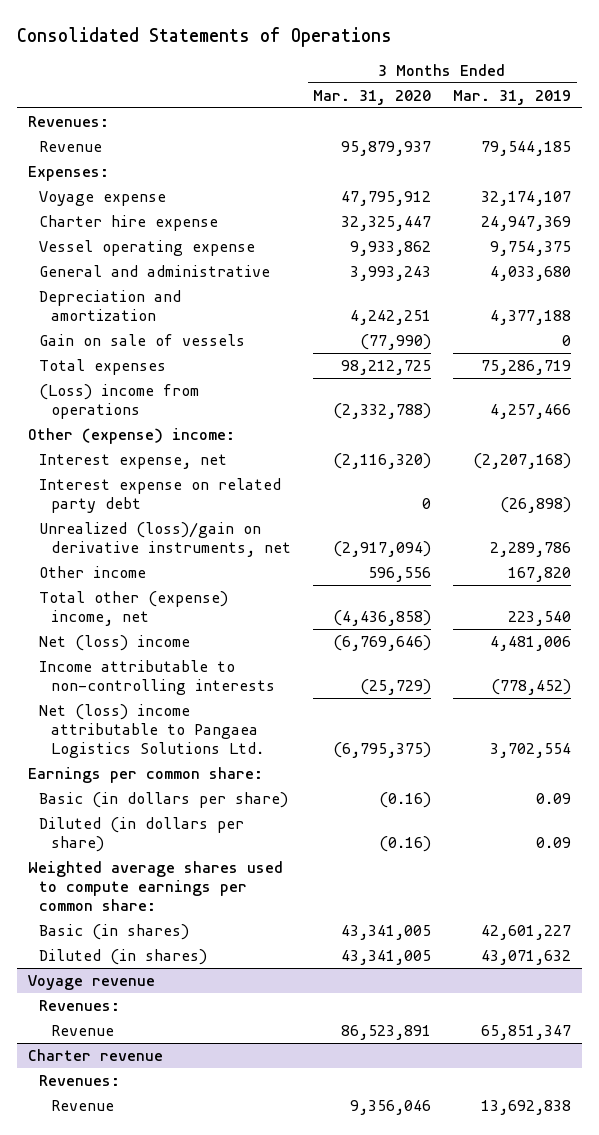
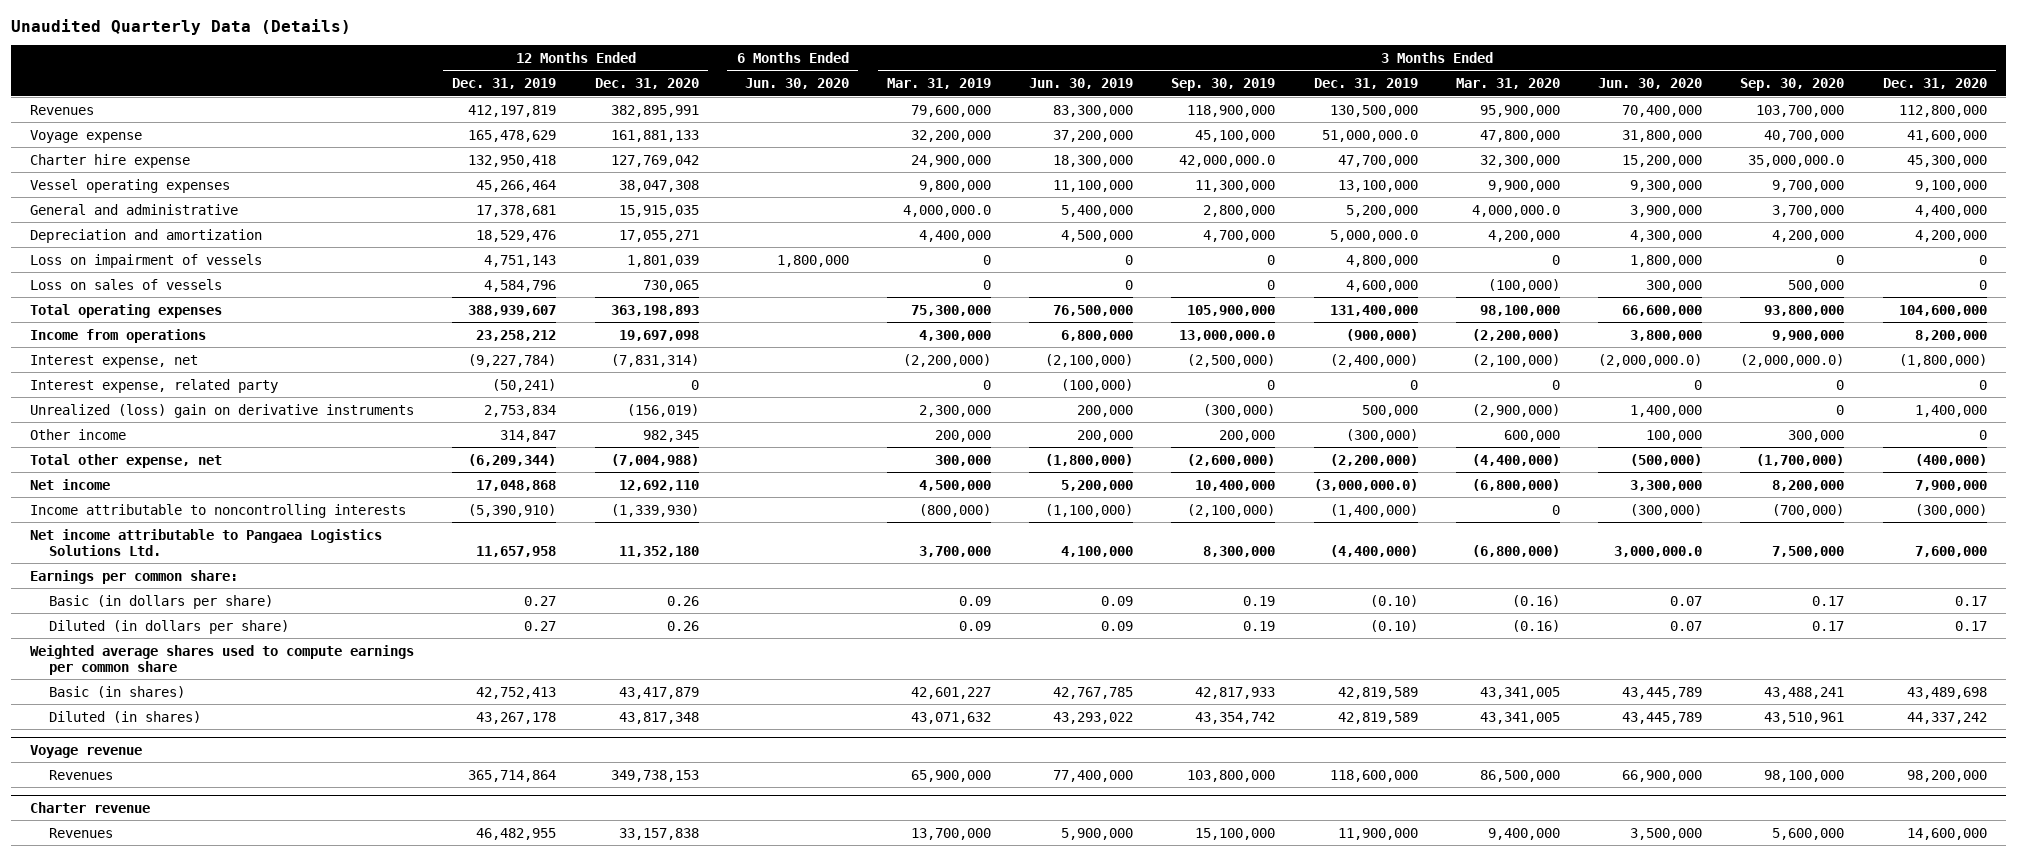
- Consolidated Statements of Operations
+ Unaudited Quarterly Data (Details)
- | 3 Months Ended Mar. 31, 2020 | 3 Months Ended Mar. 31, 2019
+ | 12 Months Ended Dec. 31, 2019 | 12 Months Ended Dec. 31, 2020 | 6 Months Ended Jun. 30, 2020 | 3 Months Ended Mar. 31, 2019 | 3 Months Ended Jun. 30, 2019 | 3 Months Ended Sep. 30, 2019 | 3 Months Ended Dec. 31, 2019 | 3 Months Ended Mar. 31, 2020 | 3 Months Ended Jun. 30, 2020 | 3 Months Ended Sep. 30, 2020 | 3 Months Ended Dec. 31, 2020
- Revenues:
- Revenue | 95,879,937 | 79,544,185
- Expenses:
- Voyage expense | 47,795,912 | 32,174,107
- Charter hire expense | 32,325,447 | 24,947,369
- Vessel operating expense | 9,933,862 | 9,754,375
- General and administrative | 3,993,243 | 4,033,680
- Depreciation and amortization | 4,242,251 | 4,377,188
- Gain on sale of vessels | (77,990) | 0
- Total expenses | 98,212,725 | 75,286,719
- (Loss) income from operations | (2,332,788) | 4,257,466
- Other (expense) income:
- Interest expense, net | (2,116,320) | (2,207,168)
- Interest expense on related party debt | 0 | (26,898)
- Unrealized (loss)/gain on derivative instruments, net | (2,917,094) | 2,289,786
- Other income | 596,556 | 167,820
- Total other (expense) income, net | (4,436,858) | 223,540
- Net (loss) income | (6,769,646) | 4,481,006
- Income attributable to non-controlling interests | (25,729) | (778,452)
- Net (loss) income attributable to Pangaea Logistics Solutions Ltd. | (6,795,375) | 3,702,554
+ Revenues | 412,197,819 | 382,895,991 | | 79,600,000 | 83,300,000 | 118,900,000 | 130,500,000 | 95,900,000 | 70,400,000 | 103,700,000 | 112,800,000
+ Voyage expense | 165,478,629 | 161,881,133 | | 32,200,000 | 37,200,000 | 45,100,000 | 51,000,000.0 | 47,800,000 | 31,800,000 | 40,700,000 | 41,600,000
+ Charter hire expense | 132,950,418 | 127,769,042 | | 24,900,000 | 18,300,000 | 42,000,000.0 | 47,700,000 | 32,300,000 | 15,200,000 | 35,000,000.0 | 45,300,000
+ Vessel operating expenses | 45,266,464 | 38,047,308 | | 9,800,000 | 11,100,000 | 11,300,000 | 13,100,000 | 9,900,000 | 9,300,000 | 9,700,000 | 9,100,000
+ General and administrative | 17,378,681 | 15,915,035 | | 4,000,000.0 | 5,400,000 | 2,800,000 | 5,200,000 | 4,000,000.0 | 3,900,000 | 3,700,000 | 4,400,000
+ Depreciation and amortization | 18,529,476 | 17,055,271 | | 4,400,000 | 4,500,000 | 4,700,000 | 5,000,000.0 | 4,200,000 | 4,300,000 | 4,200,000 | 4,200,000
+ Loss on impairment of vessels | 4,751,143 | 1,801,039 | 1,800,000 | 0 | 0 | 0 | 4,800,000 | 0 | 1,800,000 | 0 | 0
+ Loss on sales of vessels | 4,584,796 | 730,065 | | 0 | 0 | 0 | 4,600,000 | (100,000) | 300,000 | 500,000 | 0
+ Total operating expenses | 388,939,607 | 363,198,893 | | 75,300,000 | 76,500,000 | 105,900,000 | 131,400,000 | 98,100,000 | 66,600,000 | 93,800,000 | 104,600,000
+ Income from operations | 23,258,212 | 19,697,098 | | 4,300,000 | 6,800,000 | 13,000,000.0 | (900,000) | (2,200,000) | 3,800,000 | 9,900,000 | 8,200,000
+ Interest expense, net | (9,227,784) | (7,831,314) | | (2,200,000) | (2,100,000) | (2,500,000) | (2,400,000) | (2,100,000) | (2,000,000.0) | (2,000,000.0) | (1,800,000)
+ Interest expense, related party | (50,241) | 0 | | 0 | (100,000) | 0 | 0 | 0 | 0 | 0 | 0
+ Unrealized (loss) gain on derivative instruments | 2,753,834 | (156,019) | | 2,300,000 | 200,000 | (300,000) | 500,000 | (2,900,000) | 1,400,000 | 0 | 1,400,000
+ Other income | 314,847 | 982,345 | | 200,000 | 200,000 | 200,000 | (300,000) | 600,000 | 100,000 | 300,000 | 0
+ Total other expense, net | (6,209,344) | (7,004,988) | | 300,000 | (1,800,000) | (2,600,000) | (2,200,000) | (4,400,000) | (500,000) | (1,700,000) | (400,000)
+ Net income | 17,048,868 | 12,692,110 | | 4,500,000 | 5,200,000 | 10,400,000 | (3,000,000.0) | (6,800,000) | 3,300,000 | 8,200,000 | 7,900,000
+ Income attributable to noncontrolling interests | (5,390,910) | (1,339,930) | | (800,000) | (1,100,000) | (2,100,000) | (1,400,000) | 0 | (300,000) | (700,000) | (300,000)
+ Net income attributable to Pangaea Logistics Solutions Ltd. | 11,657,958 | 11,352,180 | | 3,700,000 | 4,100,000 | 8,300,000 | (4,400,000) | (6,800,000) | 3,000,000.0 | 7,500,000 | 7,600,000
- Weighted average shares used to compute earnings per common share:
+ Weighted average shares used to compute earnings per common share
@ Voyage revenue
- Revenues:
- Revenue | 86,523,891 | 65,851,347
+ Revenues | 365,714,864 | 349,738,153 | | 65,900,000 | 77,400,000 | 103,800,000 | 118,600,000 | 86,500,000 | 66,900,000 | 98,100,000 | 98,200,000
@ Charter revenue
- Revenues:
- Revenue | 9,356,046 | 13,692,838
+ Revenues | 46,482,955 | 33,157,838 | | 13,700,000 | 5,900,000 | 15,100,000 | 11,900,000 | 9,400,000 | 3,500,000 | 5,600,000 | 14,600,000

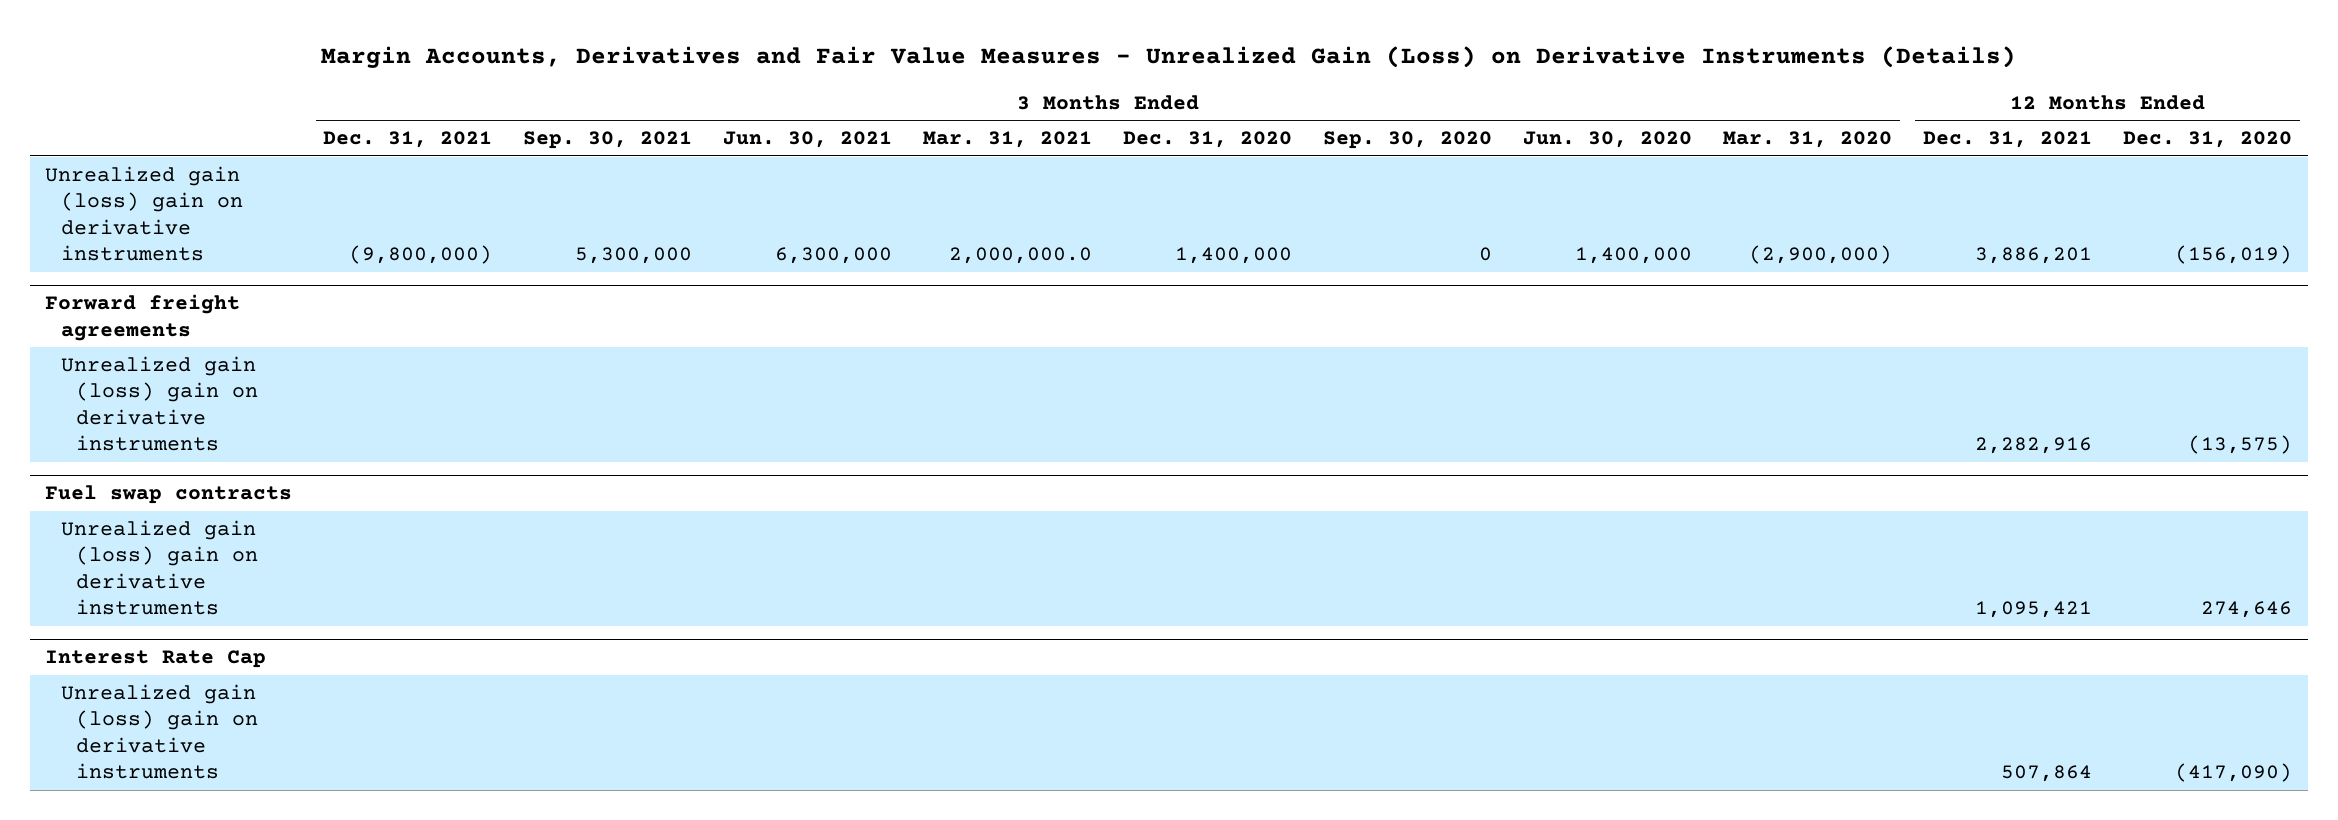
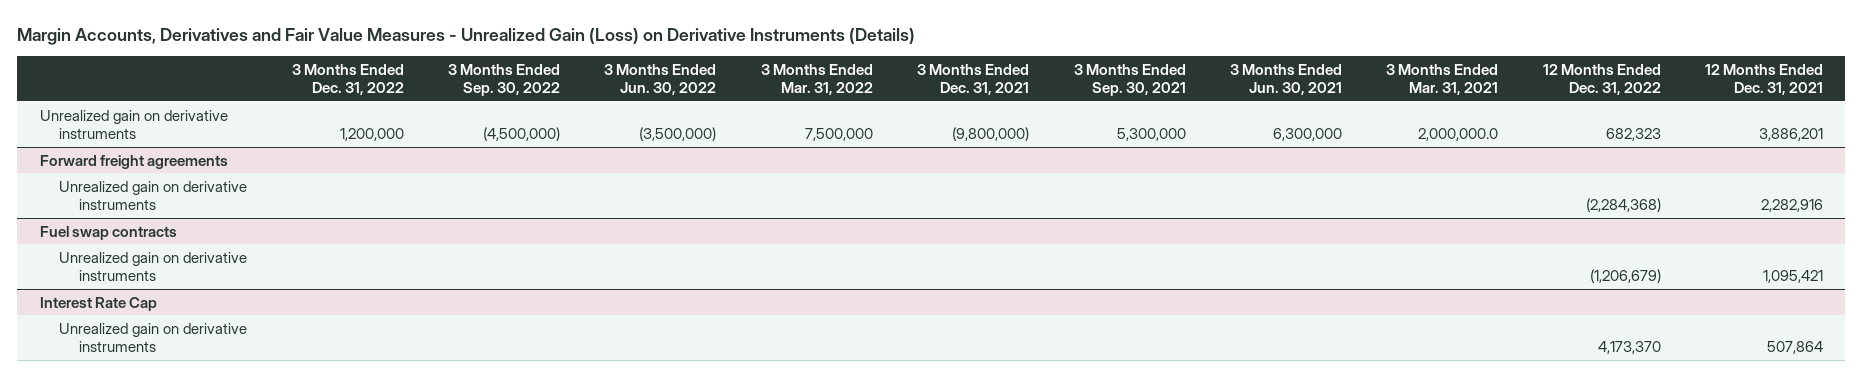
- | 3 Months Ended Dec. 31, 2021 | 3 Months Ended Sep. 30, 2021 | 3 Months Ended Jun. 30, 2021 | 3 Months Ended Mar. 31, 2021 | 3 Months Ended Dec. 31, 2020 | 3 Months Ended Sep. 30, 2020 | 3 Months Ended Jun. 30, 2020 | 3 Months Ended Mar. 31, 2020 | 12 Months Ended Dec. 31, 2021 | 12 Months Ended Dec. 31, 2020
+ | 3 Months Ended Dec. 31, 2022 | 3 Months Ended Sep. 30, 2022 | 3 Months Ended Jun. 30, 2022 | 3 Months Ended Mar. 31, 2022 | 3 Months Ended Dec. 31, 2021 | 3 Months Ended Sep. 30, 2021 | 3 Months Ended Jun. 30, 2021 | 3 Months Ended Mar. 31, 2021 | 12 Months Ended Dec. 31, 2022 | 12 Months Ended Dec. 31, 2021
- Unrealized gain (loss) gain on derivative instruments | (9,800,000) | 5,300,000 | 6,300,000 | 2,000,000.0 | 1,400,000 | 0 | 1,400,000 | (2,900,000) | 3,886,201 | (156,019)
+ Unrealized gain on derivative instruments | 1,200,000 | (4,500,000) | (3,500,000) | 7,500,000 | (9,800,000) | 5,300,000 | 6,300,000 | 2,000,000.0 | 682,323 | 3,886,201
@ Forward freight agreements
- Unrealized gain (loss) gain on derivative instruments | | | | | | | | | 2,282,916 | (13,575)
+ Unrealized gain on derivative instruments | | | | | | | | | (2,284,368) | 2,282,916
@ Fuel swap contracts
- Unrealized gain (loss) gain on derivative instruments | | | | | | | | | 1,095,421 | 274,646
+ Unrealized gain on derivative instruments | | | | | | | | | (1,206,679) | 1,095,421
@ Interest Rate Cap
- Unrealized gain (loss) gain on derivative instruments | | | | | | | | | 507,864 | (417,090)
+ Unrealized gain on derivative instruments | | | | | | | | | 4,173,370 | 507,864

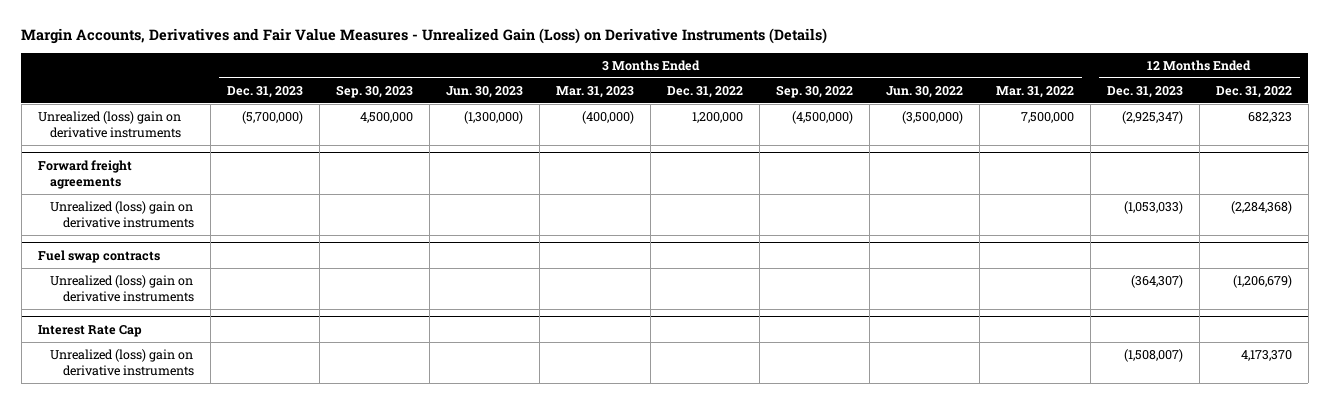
- | 3 Months Ended Dec. 31, 2022 | 3 Months Ended Sep. 30, 2022 | 3 Months Ended Jun. 30, 2022 | 3 Months Ended Mar. 31, 2022 | 3 Months Ended Dec. 31, 2021 | 3 Months Ended Sep. 30, 2021 | 3 Months Ended Jun. 30, 2021 | 3 Months Ended Mar. 31, 2021 | 12 Months Ended Dec. 31, 2022 | 12 Months Ended Dec. 31, 2021
+ | 3 Months Ended Dec. 31, 2023 | 3 Months Ended Sep. 30, 2023 | 3 Months Ended Jun. 30, 2023 | 3 Months Ended Mar. 31, 2023 | 3 Months Ended Dec. 31, 2022 | 3 Months Ended Sep. 30, 2022 | 3 Months Ended Jun. 30, 2022 | 3 Months Ended Mar. 31, 2022 | 12 Months Ended Dec. 31, 2023 | 12 Months Ended Dec. 31, 2022
- Unrealized gain on derivative instruments | 1,200,000 | (4,500,000) | (3,500,000) | 7,500,000 | (9,800,000) | 5,300,000 | 6,300,000 | 2,000,000.0 | 682,323 | 3,886,201
+ Unrealized (loss) gain on derivative instruments | (5,700,000) | 4,500,000 | (1,300,000) | (400,000) | 1,200,000 | (4,500,000) | (3,500,000) | 7,500,000 | (2,925,347) | 682,323
@ Forward freight agreements
- Unrealized gain on derivative instruments | | | | | | | | | (2,284,368) | 2,282,916
+ Unrealized (loss) gain on derivative instruments | | | | | | | | | (1,053,033) | (2,284,368)
@ Fuel swap contracts
- Unrealized gain on derivative instruments | | | | | | | | | (1,206,679) | 1,095,421
+ Unrealized (loss) gain on derivative instruments | | | | | | | | | (364,307) | (1,206,679)
@ Interest Rate Cap
- Unrealized gain on derivative instruments | | | | | | | | | 4,173,370 | 507,864
+ Unrealized (loss) gain on derivative instruments | | | | | | | | | (1,508,007) | 4,173,370

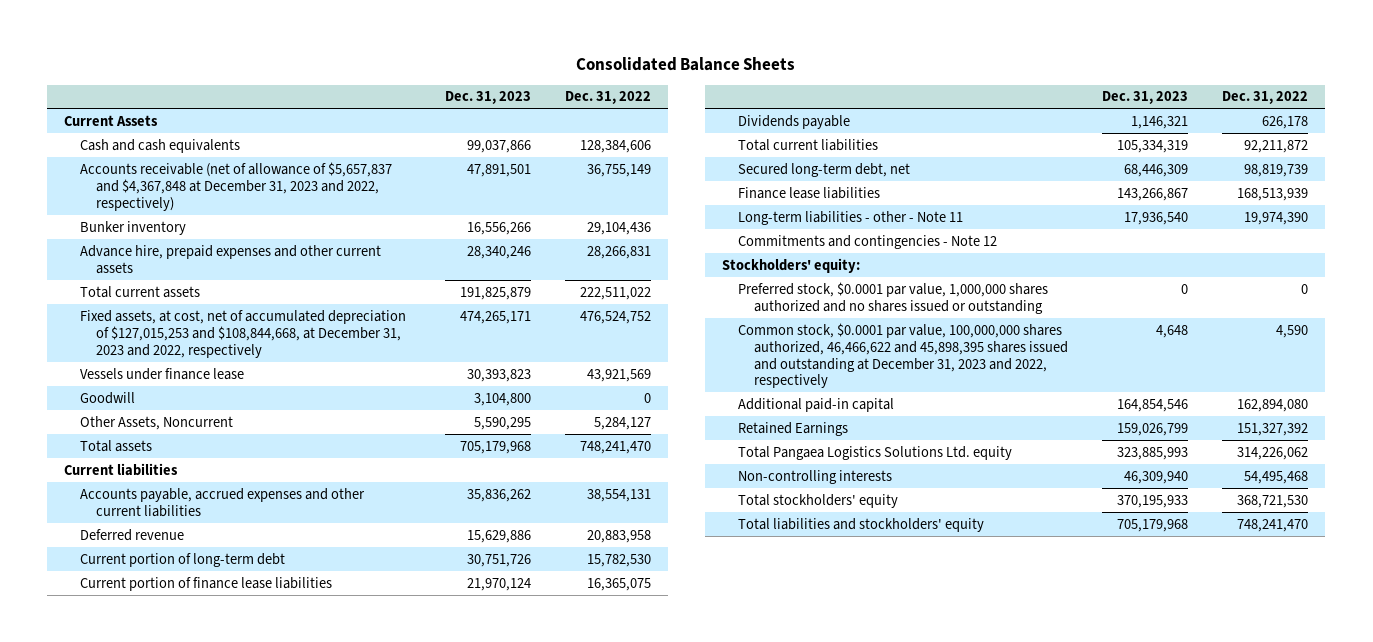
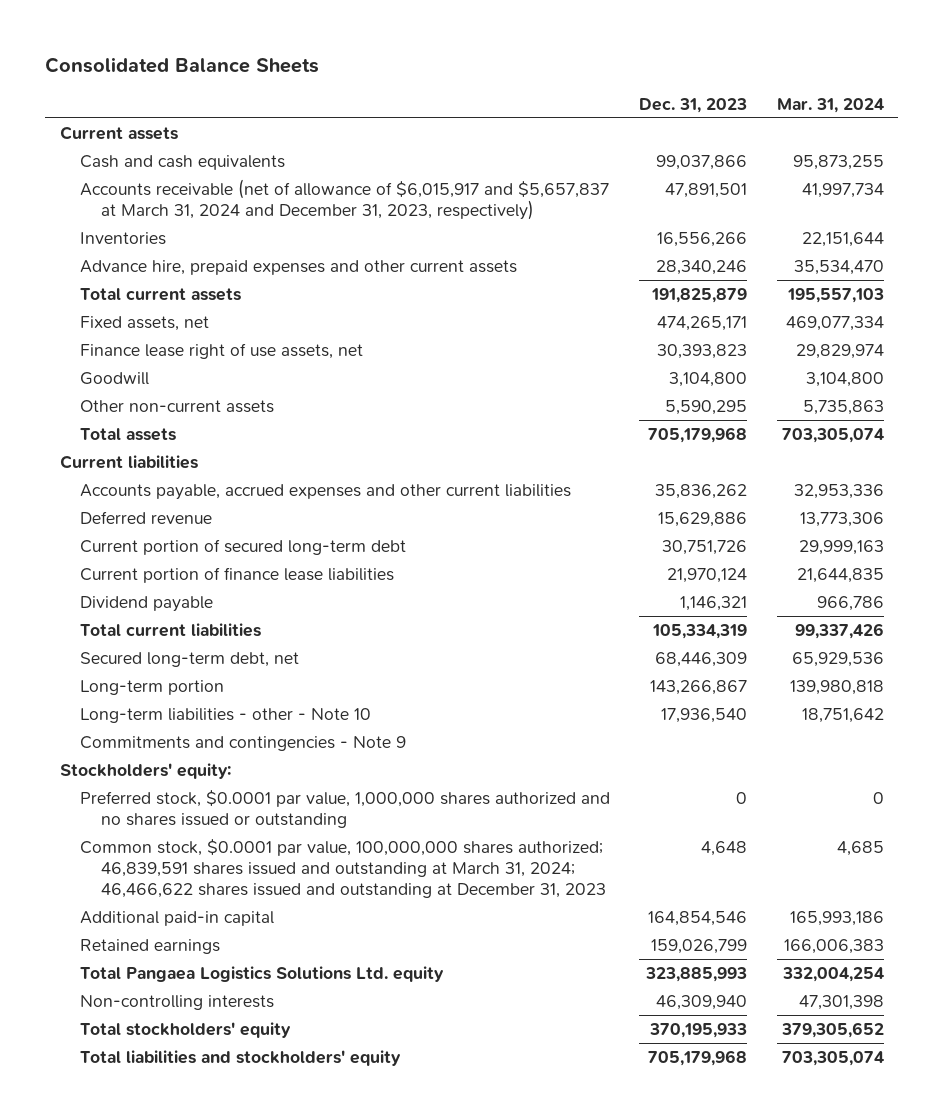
- | Dec. 31, 2023 | Dec. 31, 2022
+ | Dec. 31, 2023 | Mar. 31, 2024
- Current Assets
+ Current assets
- Accounts receivable (net of allowance of $5,657,837 and $4,367,848 at December 31, 2023 and 2022, respectively) | 47,891,501 | 36,755,149
- Bunker inventory | 16,556,266 | 29,104,436
+ Accounts receivable (net of allowance of $6,015,917 and $5,657,837 at March 31, 2024 and December 31, 2023, respectively) | 47,891,501 | 41,997,734
+ Inventories | 16,556,266 | 22,151,644
- Fixed assets, at cost, net of accumulated depreciation of $127,015,253 and $108,844,668, at December 31, 2023 and 2022, respectively | 474,265,171 | 476,524,752
- Vessels under finance lease | 30,393,823 | 43,921,569
+ Fixed assets, net | 474,265,171 | 469,077,334
+ Finance lease right of use assets, net | 30,393,823 | 29,829,974
- Other Assets, Noncurrent | 5,590,295 | 5,284,127
+ Other non-current assets | 5,590,295 | 5,735,863
- Current portion of long-term debt | 30,751,726 | 15,782,530
+ Current portion of secured long-term debt | 30,751,726 | 29,999,163
- Dividends payable | 1,146,321 | 626,178
+ Dividend payable | 1,146,321 | 966,786
- Finance lease liabilities | 143,266,867 | 168,513,939
- Long-term liabilities - other - Note 11 | 17,936,540 | 19,974,390
- Commitments and contingencies - Note 12
+ Long-term portion | 143,266,867 | 139,980,818
+ Long-term liabilities - other - Note 10 | 17,936,540 | 18,751,642
+ Commitments and contingencies - Note 9
- Common stock, $0.0001 par value, 100,000,000 shares authorized, 46,466,622 and 45,898,395 shares issued and outstanding at December 31, 2023 and 2022, respectively | 4,648 | 4,590
+ Common stock, $0.0001 par value, 100,000,000 shares authorized; 46,839,591 shares issued and outstanding at March 31, 2024; 46,466,622 shares issued and outstanding at December 31, 2023 | 4,648 | 4,685
- Retained Earnings | 159,026,799 | 151,327,392
+ Retained earnings | 159,026,799 | 166,006,383

